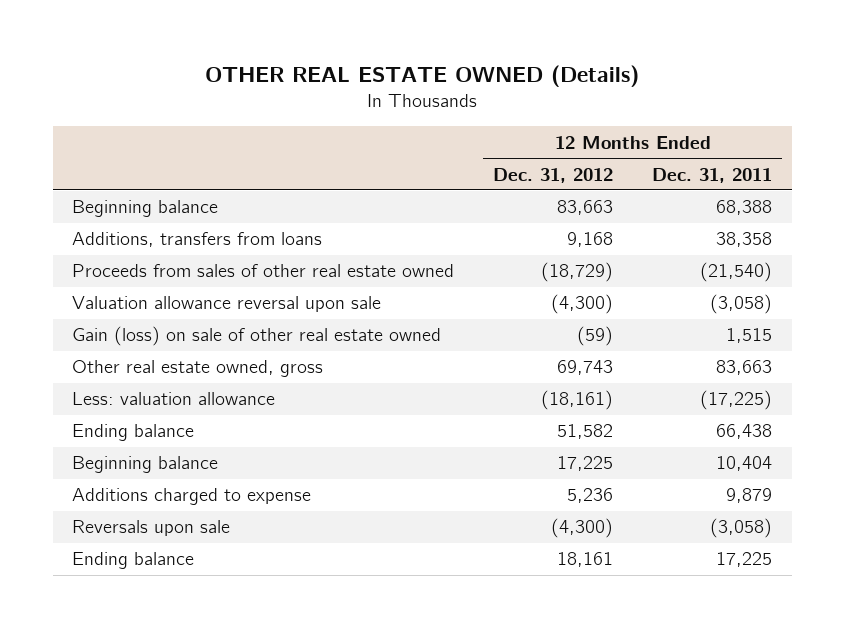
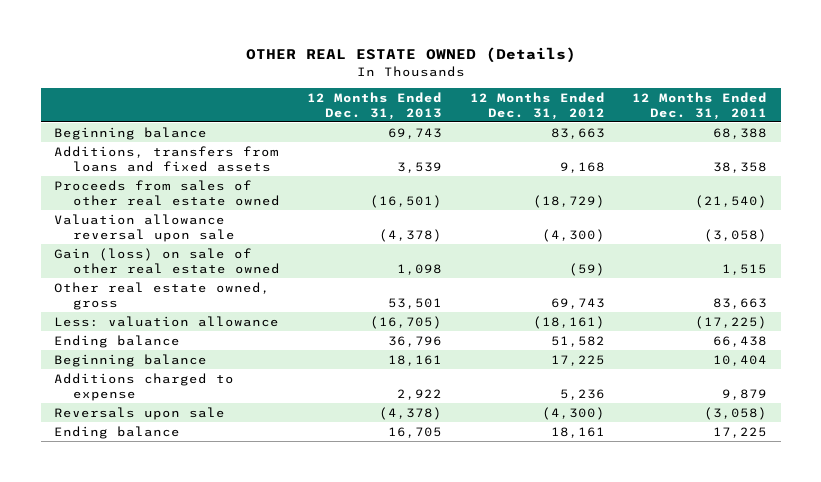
- | 12 Months Ended Dec. 31, 2012 | 12 Months Ended Dec. 31, 2011
+ | 12 Months Ended Dec. 31, 2013 | 12 Months Ended Dec. 31, 2012 | 12 Months Ended Dec. 31, 2011
- Additions, transfers from loans | 9,168 | 38,358
+ Additions, transfers from loans and fixed assets | 3,539 | 9,168 | 38,358

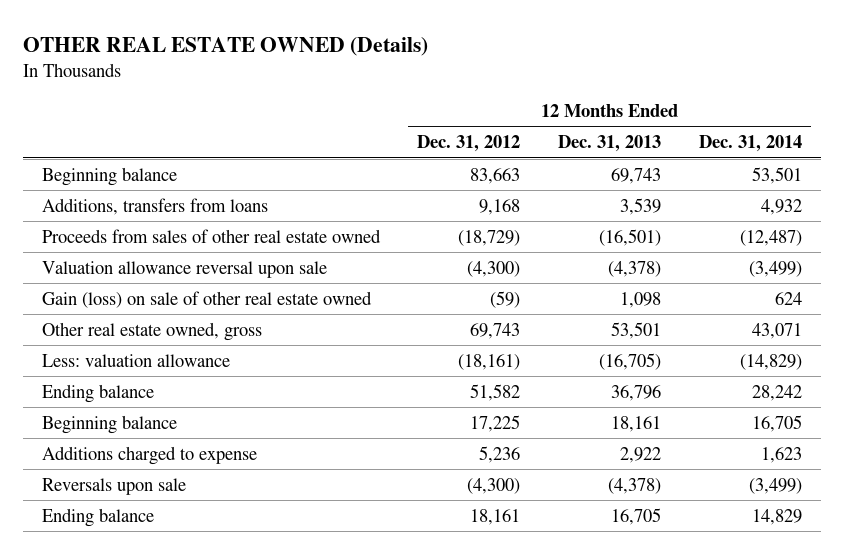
- | 12 Months Ended Dec. 31, 2013 | 12 Months Ended Dec. 31, 2012 | 12 Months Ended Dec. 31, 2011
+ | 12 Months Ended Dec. 31, 2012 | 12 Months Ended Dec. 31, 2013 | 12 Months Ended Dec. 31, 2014
- Additions, transfers from loans and fixed assets | 3,539 | 9,168 | 38,358
+ Additions, transfers from loans | 9,168 | 3,539 | 4,932

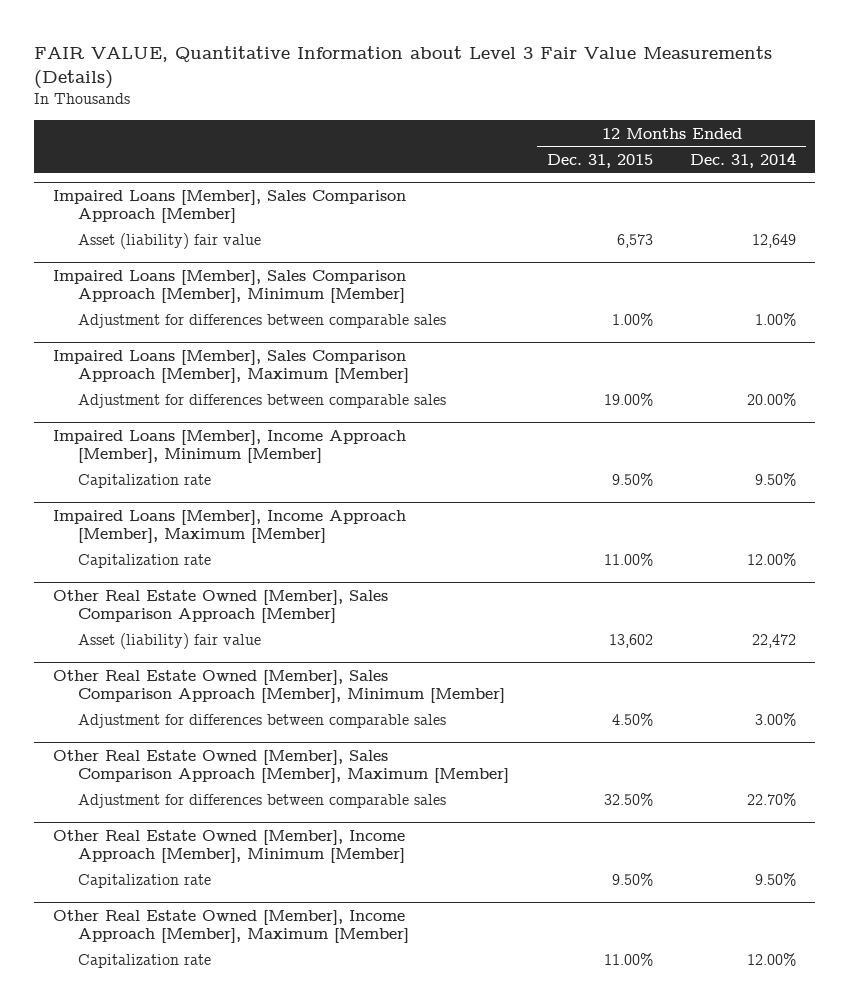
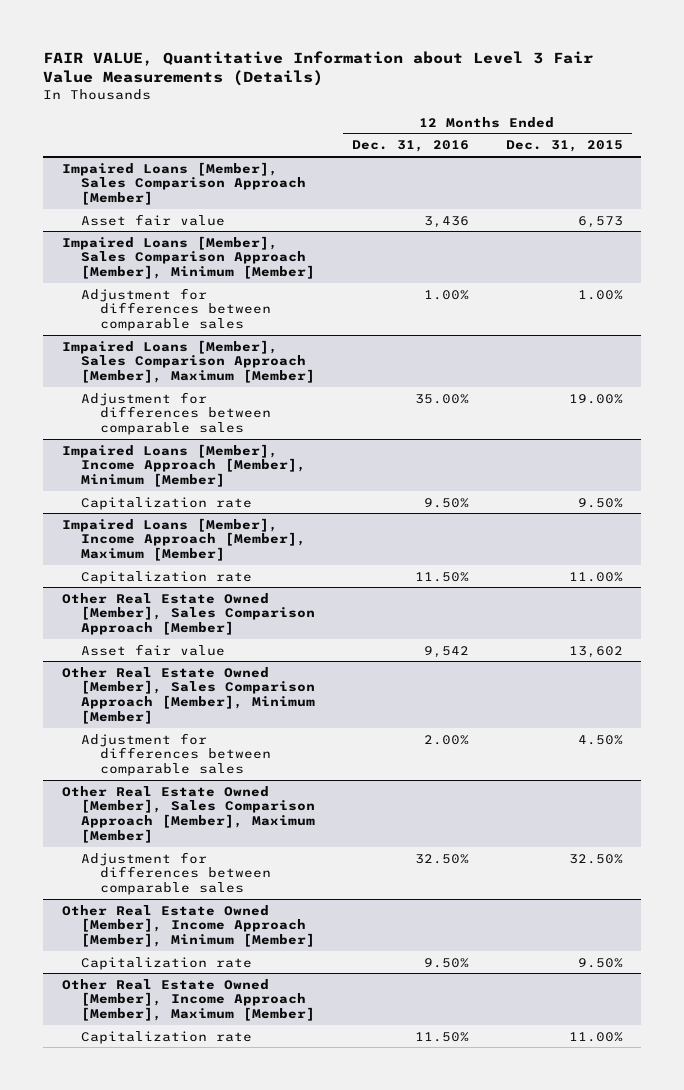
- | 12 Months Ended Dec. 31, 2015 | 12 Months Ended Dec. 31, 2014
+ | 12 Months Ended Dec. 31, 2016 | 12 Months Ended Dec. 31, 2015
@ Impaired Loans [Member], Sales Comparison Approach [Member]
- Asset (liability) fair value | 6,573 | 12,649
+ Asset fair value | 3,436 | 6,573
@ Other Real Estate Owned [Member], Sales Comparison Approach [Member]
- Asset (liability) fair value | 13,602 | 22,472
+ Asset fair value | 9,542 | 13,602

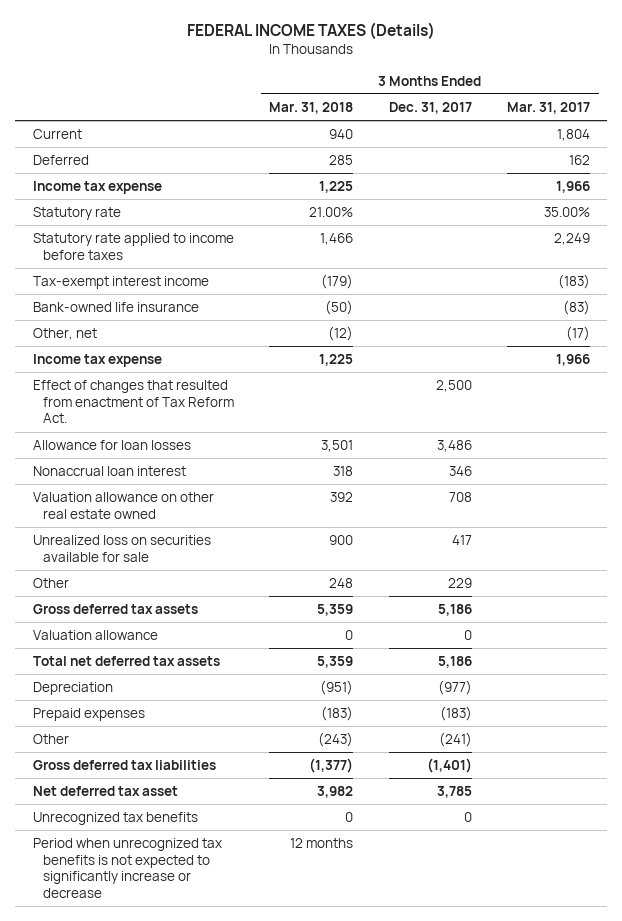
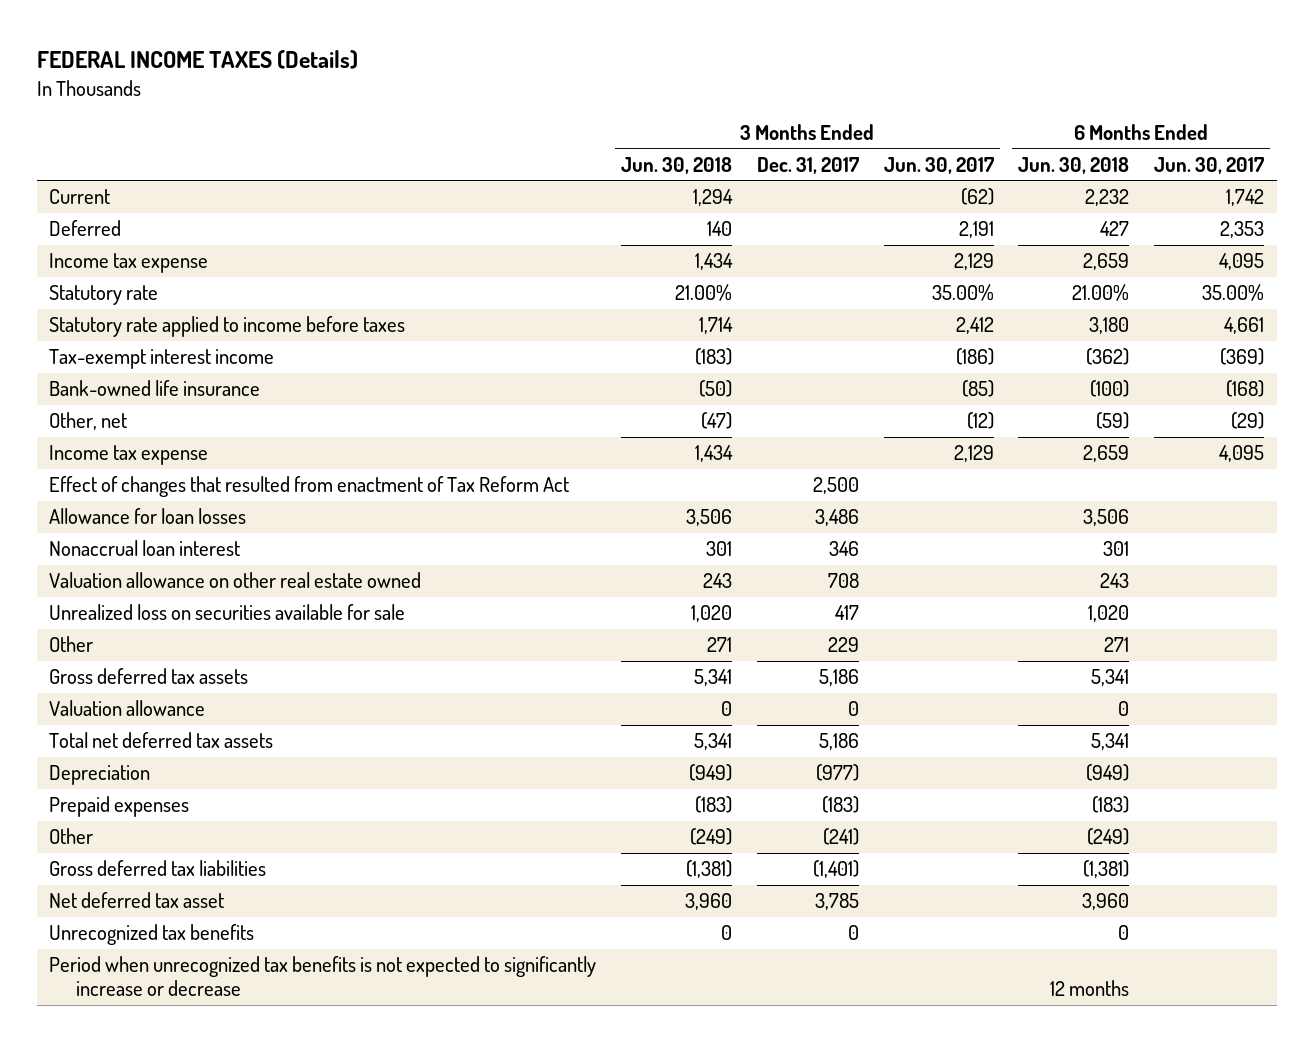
- | 3 Months Ended Mar. 31, 2018 | 3 Months Ended Dec. 31, 2017 | 3 Months Ended Mar. 31, 2017
+ | 3 Months Ended Jun. 30, 2018 | 3 Months Ended Dec. 31, 2017 | 3 Months Ended Jun. 30, 2017 | 6 Months Ended Jun. 30, 2018 | 6 Months Ended Jun. 30, 2017
- Effect of changes that resulted from enactment of Tax Reform Act. | | 2,500 |
+ Effect of changes that resulted from enactment of Tax Reform Act | | 2,500 | | |

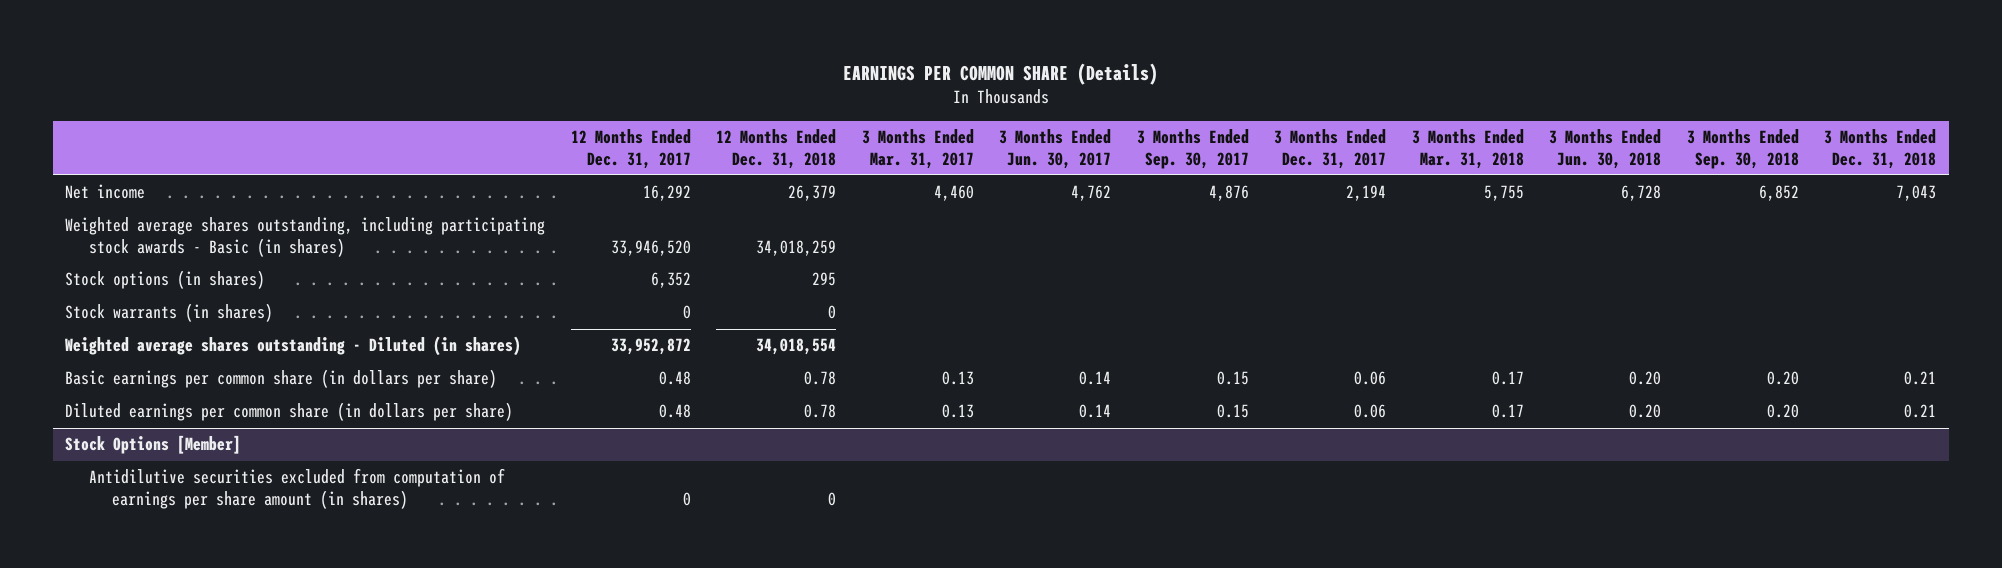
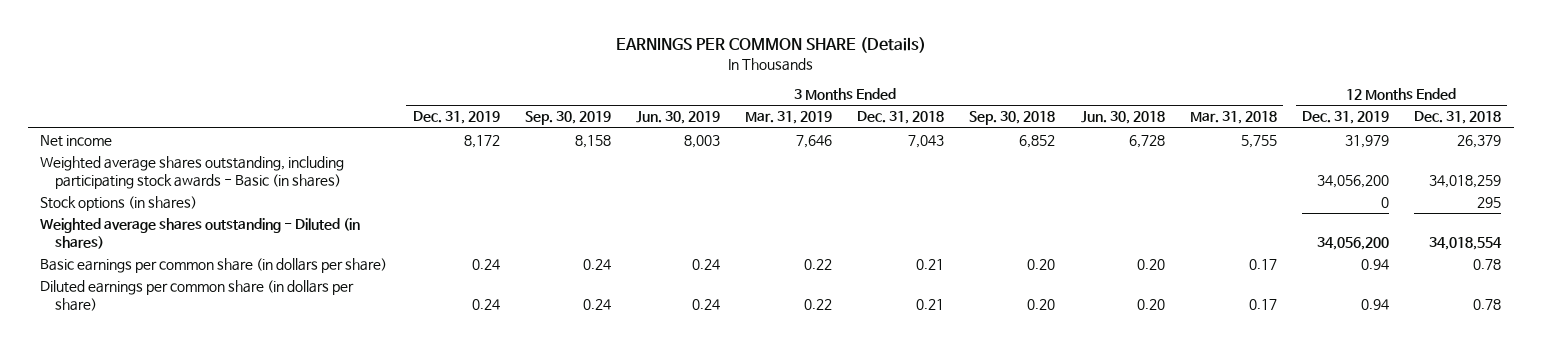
- | 12 Months Ended Dec. 31, 2017 | 12 Months Ended Dec. 31, 2018 | 3 Months Ended Mar. 31, 2017 | 3 Months Ended Jun. 30, 2017 | 3 Months Ended Sep. 30, 2017 | 3 Months Ended Dec. 31, 2017 | 3 Months Ended Mar. 31, 2018 | 3 Months Ended Jun. 30, 2018 | 3 Months Ended Sep. 30, 2018 | 3 Months Ended Dec. 31, 2018
+ | 3 Months Ended Dec. 31, 2019 | 3 Months Ended Sep. 30, 2019 | 3 Months Ended Jun. 30, 2019 | 3 Months Ended Mar. 31, 2019 | 3 Months Ended Dec. 31, 2018 | 3 Months Ended Sep. 30, 2018 | 3 Months Ended Jun. 30, 2018 | 3 Months Ended Mar. 31, 2018 | 12 Months Ended Dec. 31, 2019 | 12 Months Ended Dec. 31, 2018
- Stock warrants (in shares) | 0 | 0 | | | | | | | |
- Stock Options [Member]
- Antidilutive securities excluded from computation of earnings per share amount (in shares) | 0 | 0 | | | | | | | |

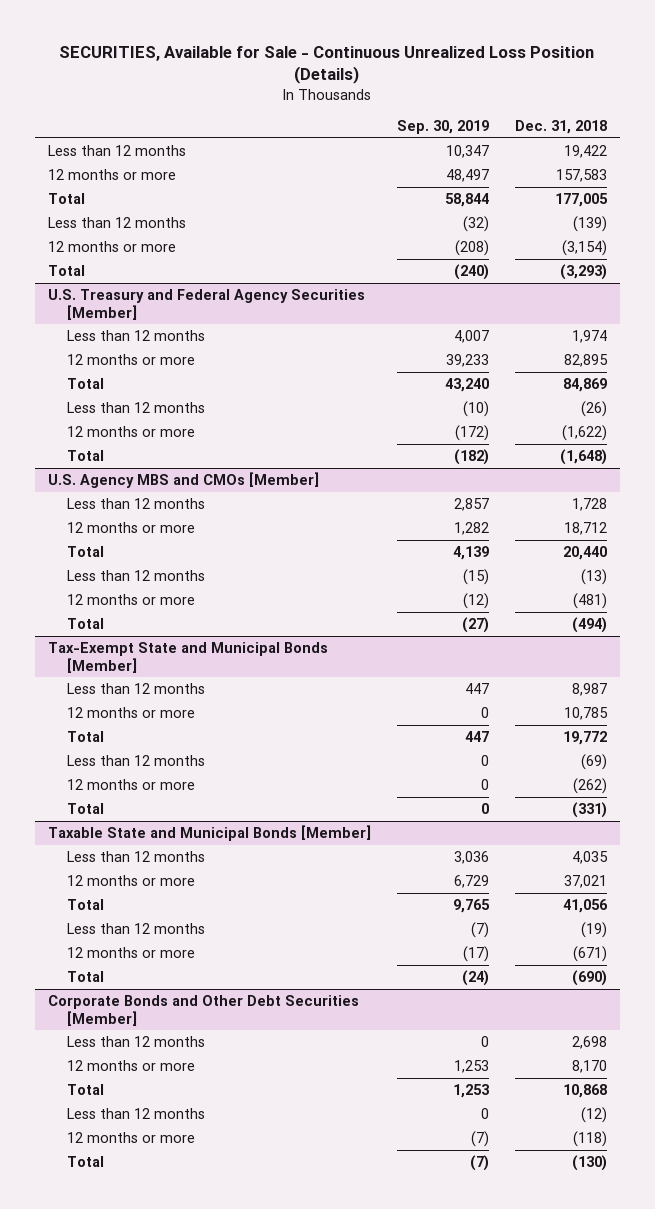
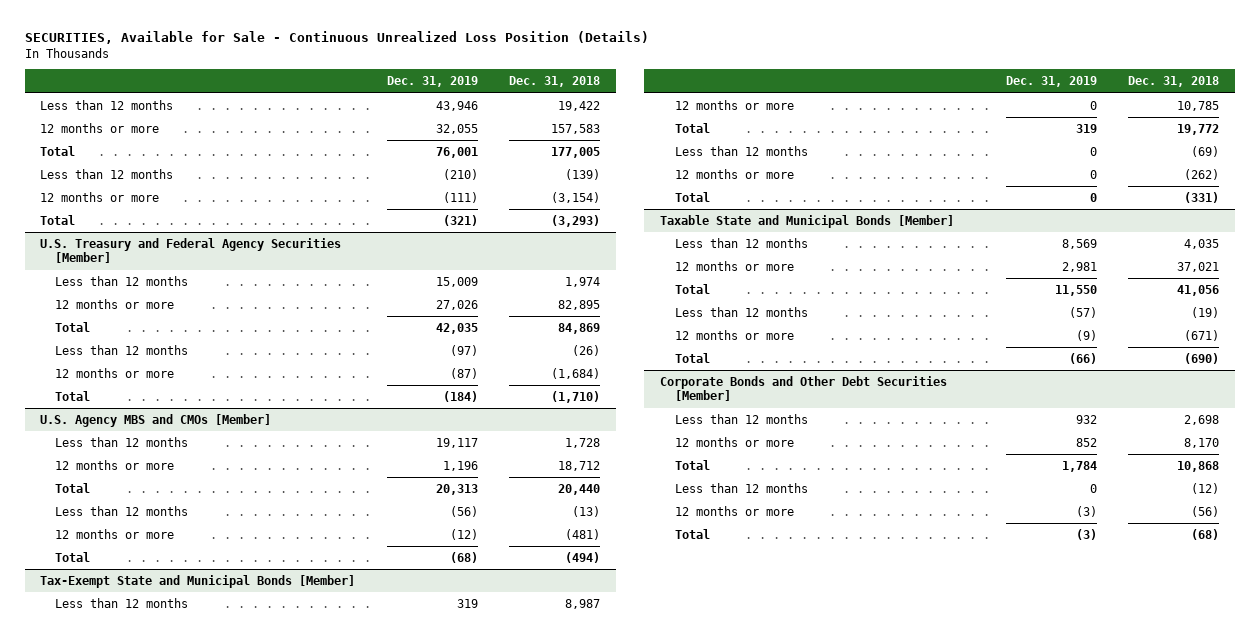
- | Sep. 30, 2019 | Dec. 31, 2018
+ | Dec. 31, 2019 | Dec. 31, 2018
@ U.S. Treasury and Federal Agency Securities [Member]
- 12 months or more | (172) | (1,622)
- Total | (182) | (1,648)
+ 12 months or more | (87) | (1,684)
+ Total | (184) | (1,710)
@ Corporate Bonds and Other Debt Securities [Member]
- 12 months or more | (7) | (118)
- Total | (7) | (130)
+ 12 months or more | (3) | (56)
+ Total | (3) | (68)

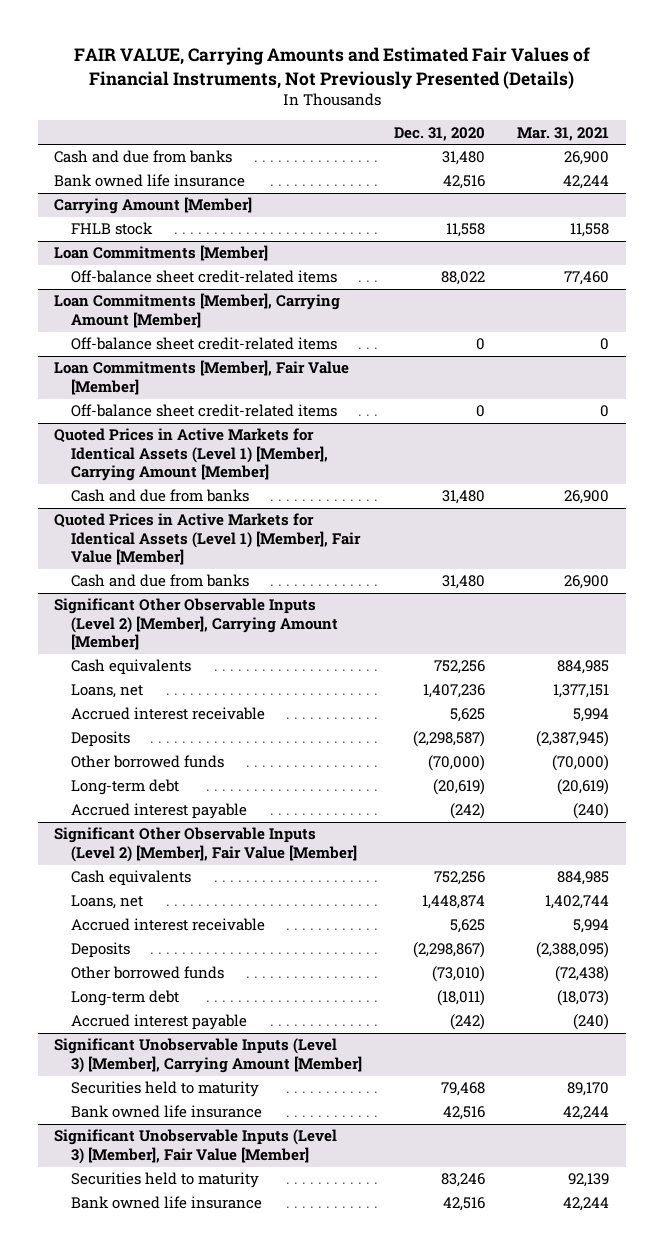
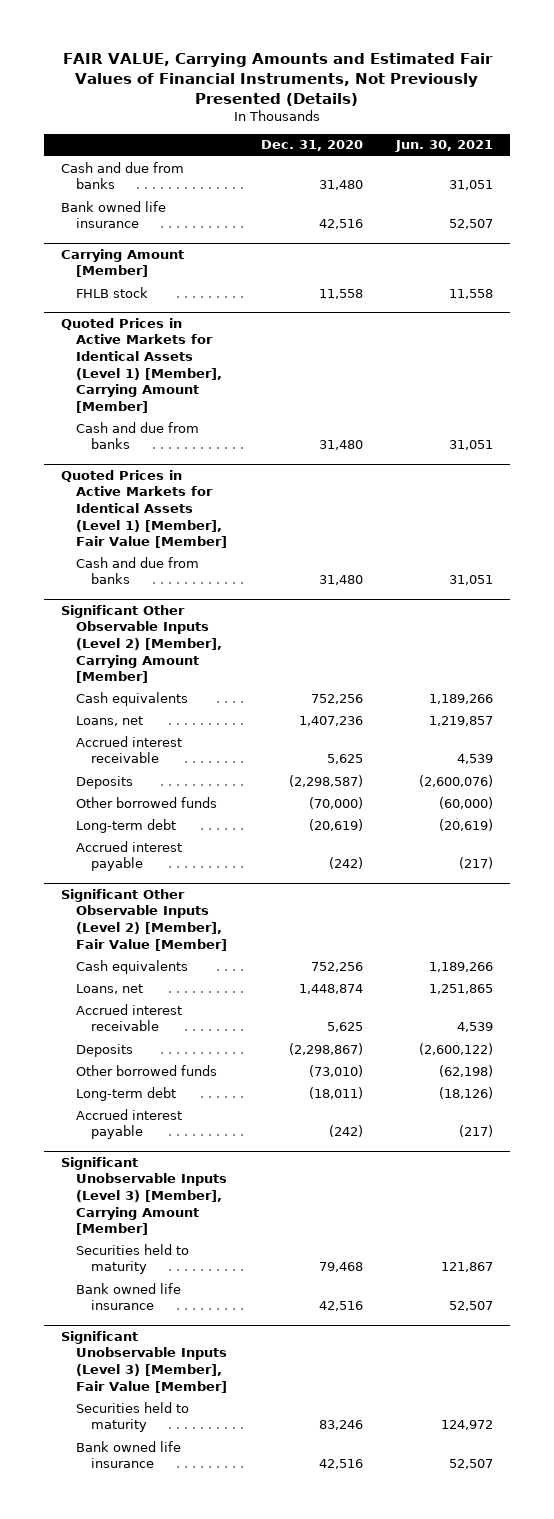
- | Dec. 31, 2020 | Mar. 31, 2021
+ | Dec. 31, 2020 | Jun. 30, 2021
- Loan Commitments [Member]
- Off-balance sheet credit-related items | 88,022 | 77,460
- Loan Commitments [Member], Carrying Amount [Member]
- Off-balance sheet credit-related items | 0 | 0
- Loan Commitments [Member], Fair Value [Member]
- Off-balance sheet credit-related items | 0 | 0

